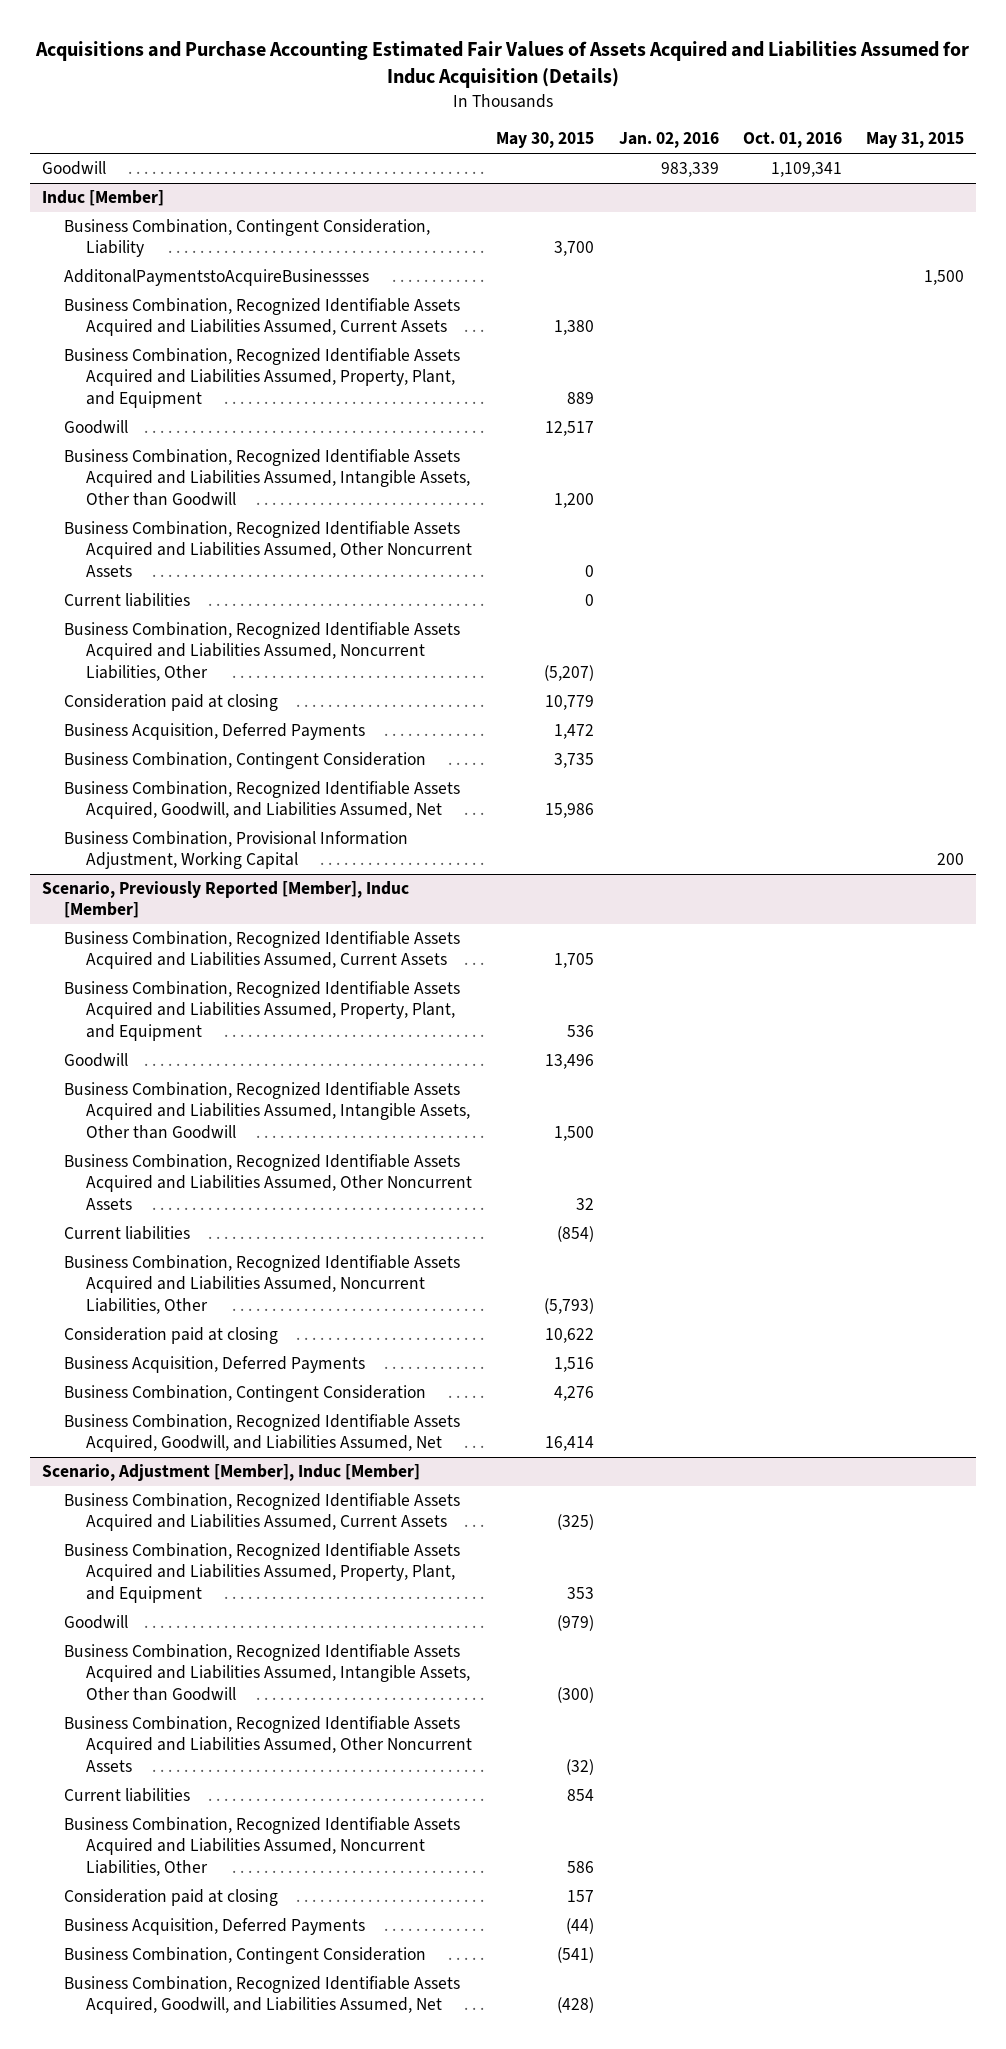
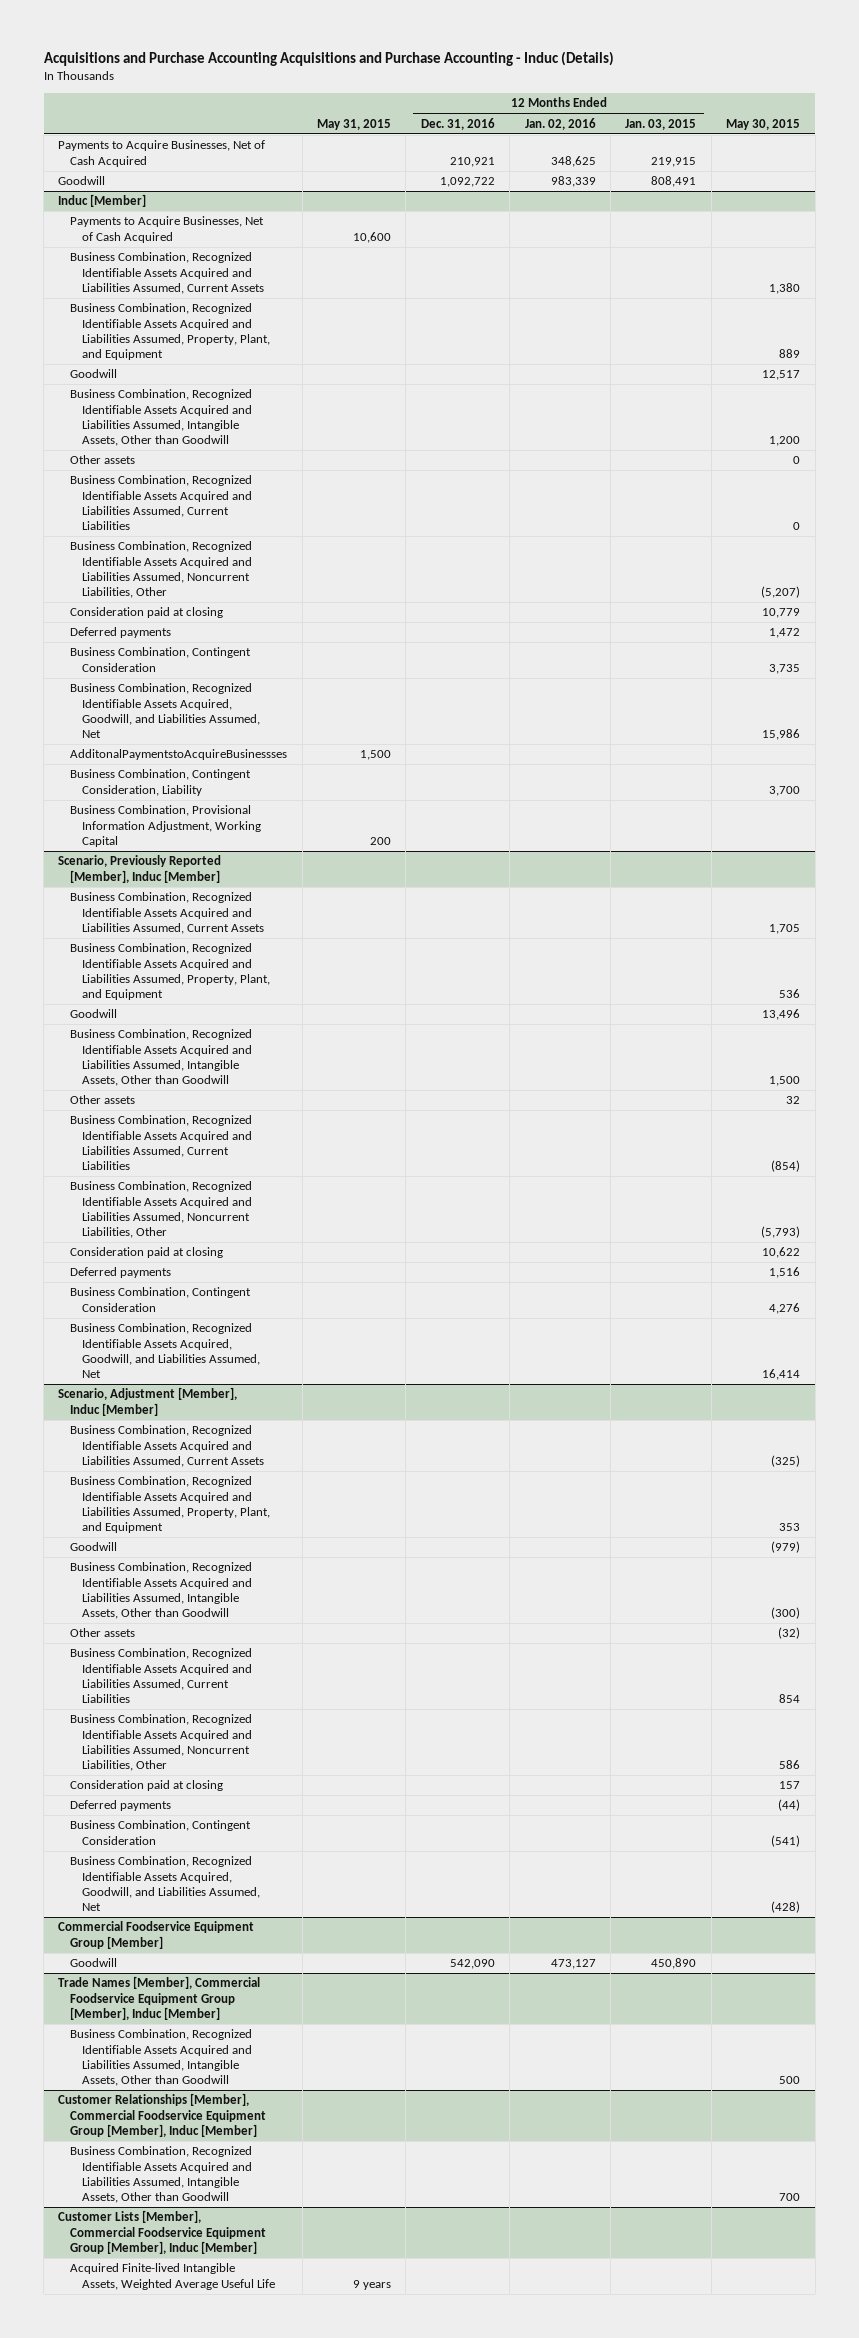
- Acquisitions and Purchase Accounting Estimated Fair Values of Assets Acquired and Liabilities Assumed for Induc Acquisition (Details)
+ Acquisitions and Purchase Accounting Acquisitions and Purchase Accounting - Induc (Details)
- | May 30, 2015 | Jan. 02, 2016 | Oct. 01, 2016 | May 31, 2015
+ | May 31, 2015 | 12 Months Ended Dec. 31, 2016 | 12 Months Ended Jan. 02, 2016 | 12 Months Ended Jan. 03, 2015 | May 30, 2015
+ Payments to Acquire Businesses, Net of Cash Acquired | | 210,921 | 348,625 | 219,915 |
@ Induc [Member]
+ Payments to Acquire Businesses, Net of Cash Acquired | 10,600 | | | |
- Business Combination, Recognized Identifiable Assets Acquired and Liabilities Assumed, Other Noncurrent Assets | 0 | | |
- Current liabilities | 0 | | |
+ Other assets | | | | | 0
+ Business Combination, Recognized Identifiable Assets Acquired and Liabilities Assumed, Current Liabilities | | | | | 0
- Business Acquisition, Deferred Payments | 1,472 | | |
+ Deferred payments | | | | | 1,472
moved down: AdditonalPaymentstoAcquireBusinessses | 1,500 | | | |
moved down: Business Combination, Contingent Consideration, Liability | | | | | 3,700
@ Scenario, Previously Reported [Member], Induc [Member]
- Business Combination, Recognized Identifiable Assets Acquired and Liabilities Assumed, Other Noncurrent Assets | 32 | | |
- Current liabilities | (854) | | |
+ Other assets | | | | | 32
+ Business Combination, Recognized Identifiable Assets Acquired and Liabilities Assumed, Current Liabilities | | | | | (854)
- Business Acquisition, Deferred Payments | 1,516 | | |
+ Deferred payments | | | | | 1,516
@ Scenario, Adjustment [Member], Induc [Member]
- Business Combination, Recognized Identifiable Assets Acquired and Liabilities Assumed, Other Noncurrent Assets | (32) | | |
- Current liabilities | 854 | | |
+ Other assets | | | | | (32)
+ Business Combination, Recognized Identifiable Assets Acquired and Liabilities Assumed, Current Liabilities | | | | | 854
- Business Acquisition, Deferred Payments | (44) | | |
+ Deferred payments | | | | | (44)
+ Commercial Foodservice Equipment Group [Member]
+ Goodwill | | 542,090 | 473,127 | 450,890 |
+ Trade Names [Member], Commercial Foodservice Equipment Group [Member], Induc [Member]
+ Business Combination, Recognized Identifiable Assets Acquired and Liabilities Assumed, Intangible Assets, Other than Goodwill | | | | | 500
+ Customer Relationships [Member], Commercial Foodservice Equipment Group [Member], Induc [Member]
+ Business Combination, Recognized Identifiable Assets Acquired and Liabilities Assumed, Intangible Assets, Other than Goodwill | | | | | 700
+ Customer Lists [Member], Commercial Foodservice Equipment Group [Member], Induc [Member]
+ Acquired Finite-lived Intangible Assets, Weighted Average Useful Life | 9 years | | | |

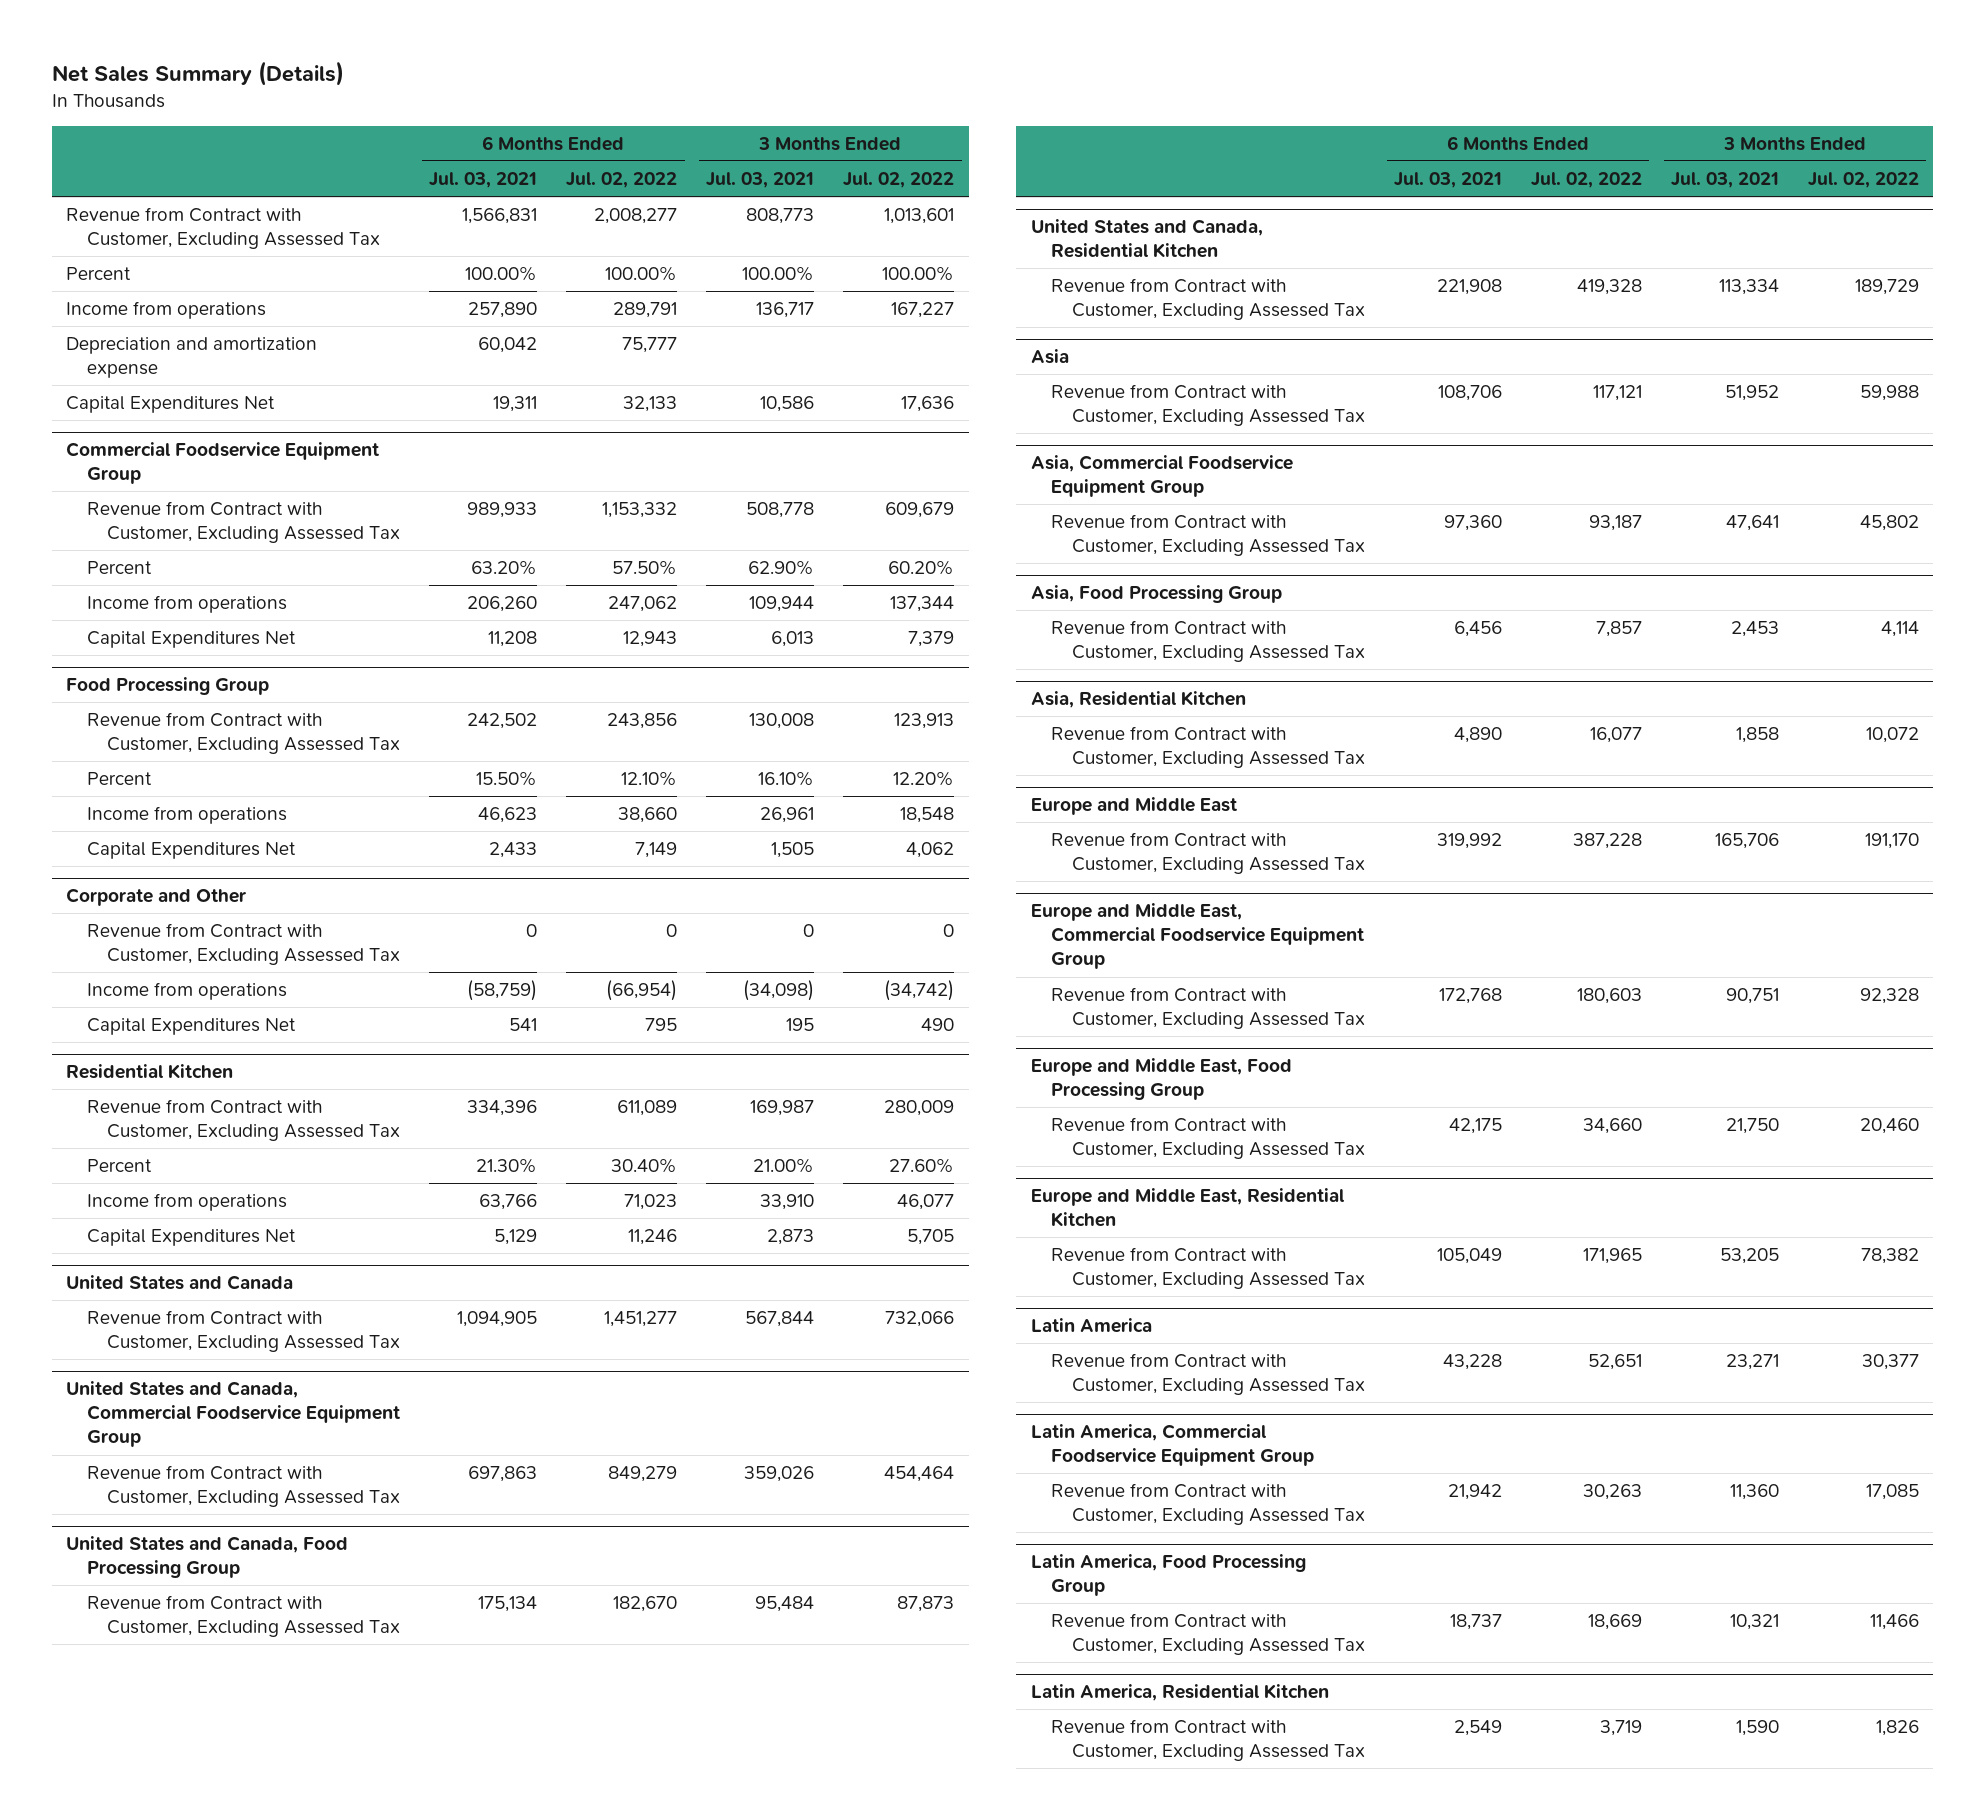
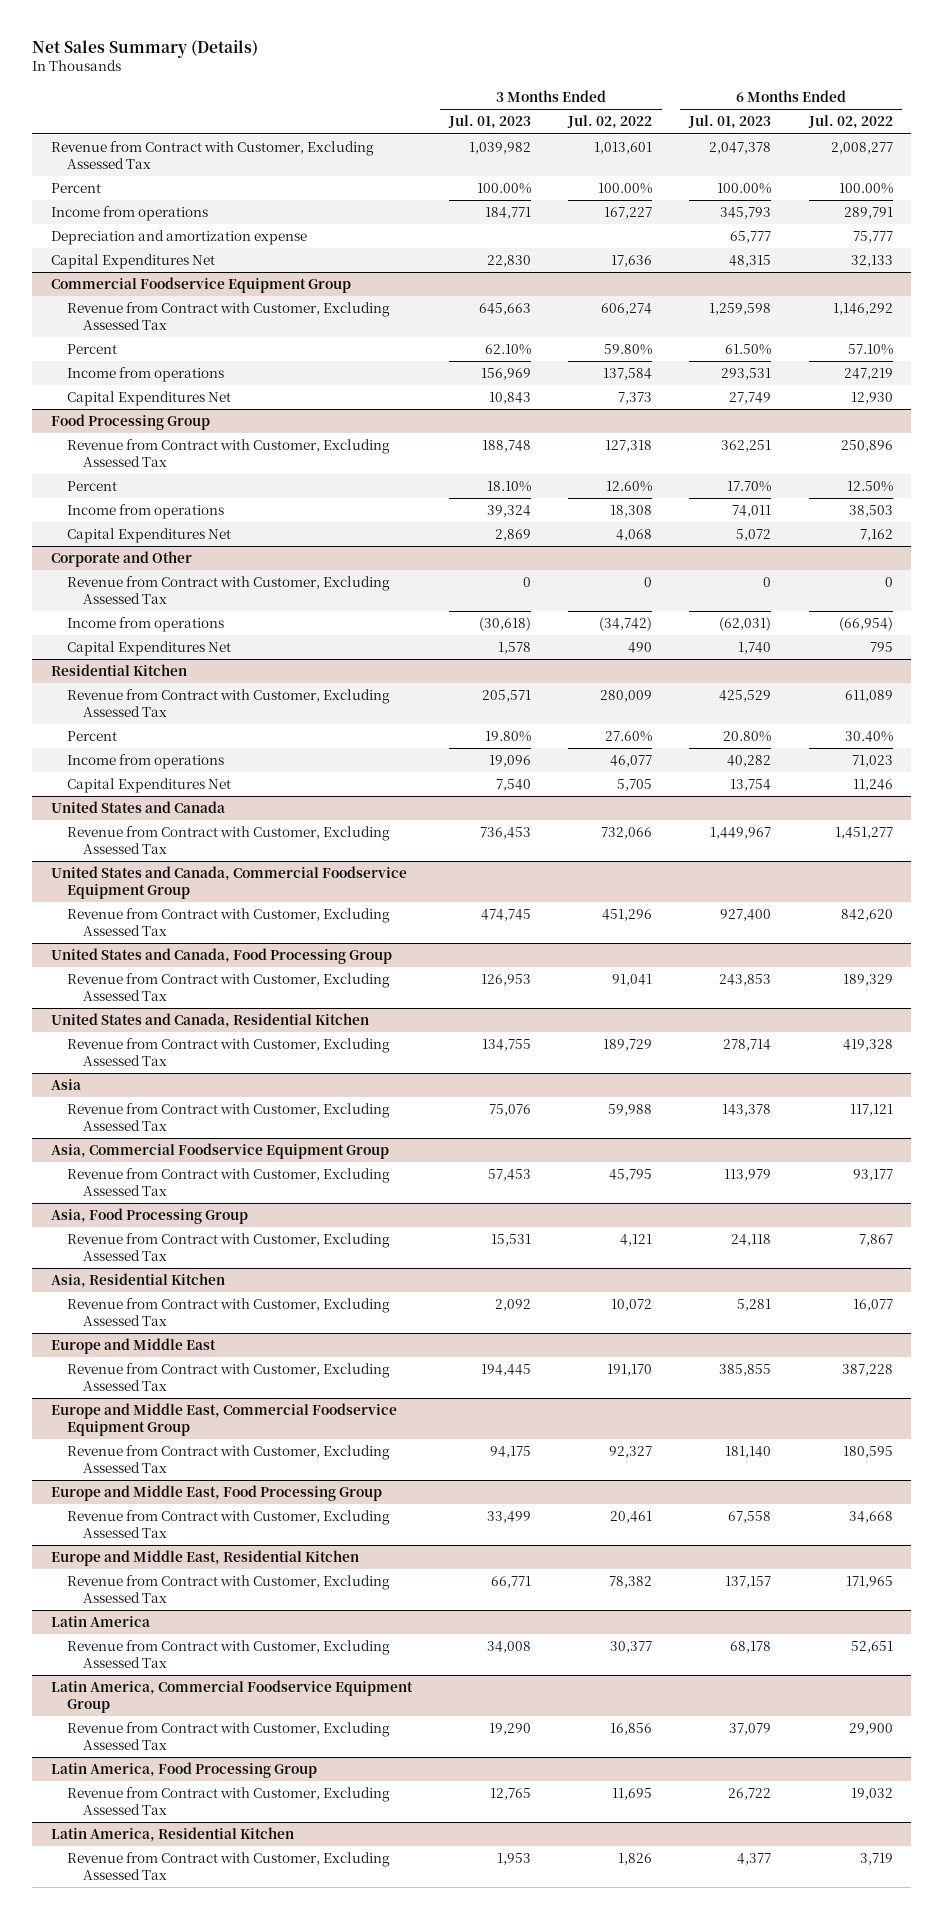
- | 6 Months Ended Jul. 03, 2021 | 6 Months Ended Jul. 02, 2022 | 3 Months Ended Jul. 03, 2021 | 3 Months Ended Jul. 02, 2022
+ | 3 Months Ended Jul. 01, 2023 | 3 Months Ended Jul. 02, 2022 | 6 Months Ended Jul. 01, 2023 | 6 Months Ended Jul. 02, 2022
@ Commercial Foodservice Equipment Group
- Revenue from Contract with Customer, Excluding Assessed Tax | 989,933 | 1,153,332 | 508,778 | 609,679
- Percent | 63.20% | 57.50% | 62.90% | 60.20%
- Income from operations | 206,260 | 247,062 | 109,944 | 137,344
- Capital Expenditures Net | 11,208 | 12,943 | 6,013 | 7,379
+ Revenue from Contract with Customer, Excluding Assessed Tax | 645,663 | 606,274 | 1,259,598 | 1,146,292
+ Percent | 62.10% | 59.80% | 61.50% | 57.10%
+ Income from operations | 156,969 | 137,584 | 293,531 | 247,219
+ Capital Expenditures Net | 10,843 | 7,373 | 27,749 | 12,930
@ Food Processing Group
- Revenue from Contract with Customer, Excluding Assessed Tax | 242,502 | 243,856 | 130,008 | 123,913
- Percent | 15.50% | 12.10% | 16.10% | 12.20%
- Income from operations | 46,623 | 38,660 | 26,961 | 18,548
- Capital Expenditures Net | 2,433 | 7,149 | 1,505 | 4,062
+ Revenue from Contract with Customer, Excluding Assessed Tax | 188,748 | 127,318 | 362,251 | 250,896
+ Percent | 18.10% | 12.60% | 17.70% | 12.50%
+ Income from operations | 39,324 | 18,308 | 74,011 | 38,503
+ Capital Expenditures Net | 2,869 | 4,068 | 5,072 | 7,162
@ United States and Canada, Commercial Foodservice Equipment Group
- Revenue from Contract with Customer, Excluding Assessed Tax | 697,863 | 849,279 | 359,026 | 454,464
+ Revenue from Contract with Customer, Excluding Assessed Tax | 474,745 | 451,296 | 927,400 | 842,620
@ United States and Canada, Food Processing Group
- Revenue from Contract with Customer, Excluding Assessed Tax | 175,134 | 182,670 | 95,484 | 87,873
+ Revenue from Contract with Customer, Excluding Assessed Tax | 126,953 | 91,041 | 243,853 | 189,329
@ Asia, Commercial Foodservice Equipment Group
- Revenue from Contract with Customer, Excluding Assessed Tax | 97,360 | 93,187 | 47,641 | 45,802
+ Revenue from Contract with Customer, Excluding Assessed Tax | 57,453 | 45,795 | 113,979 | 93,177
@ Asia, Food Processing Group
- Revenue from Contract with Customer, Excluding Assessed Tax | 6,456 | 7,857 | 2,453 | 4,114
+ Revenue from Contract with Customer, Excluding Assessed Tax | 15,531 | 4,121 | 24,118 | 7,867
@ Europe and Middle East, Commercial Foodservice Equipment Group
- Revenue from Contract with Customer, Excluding Assessed Tax | 172,768 | 180,603 | 90,751 | 92,328
+ Revenue from Contract with Customer, Excluding Assessed Tax | 94,175 | 92,327 | 181,140 | 180,595
@ Europe and Middle East, Food Processing Group
- Revenue from Contract with Customer, Excluding Assessed Tax | 42,175 | 34,660 | 21,750 | 20,460
+ Revenue from Contract with Customer, Excluding Assessed Tax | 33,499 | 20,461 | 67,558 | 34,668
@ Latin America, Commercial Foodservice Equipment Group
- Revenue from Contract with Customer, Excluding Assessed Tax | 21,942 | 30,263 | 11,360 | 17,085
+ Revenue from Contract with Customer, Excluding Assessed Tax | 19,290 | 16,856 | 37,079 | 29,900
@ Latin America, Food Processing Group
- Revenue from Contract with Customer, Excluding Assessed Tax | 18,737 | 18,669 | 10,321 | 11,466
+ Revenue from Contract with Customer, Excluding Assessed Tax | 12,765 | 11,695 | 26,722 | 19,032

